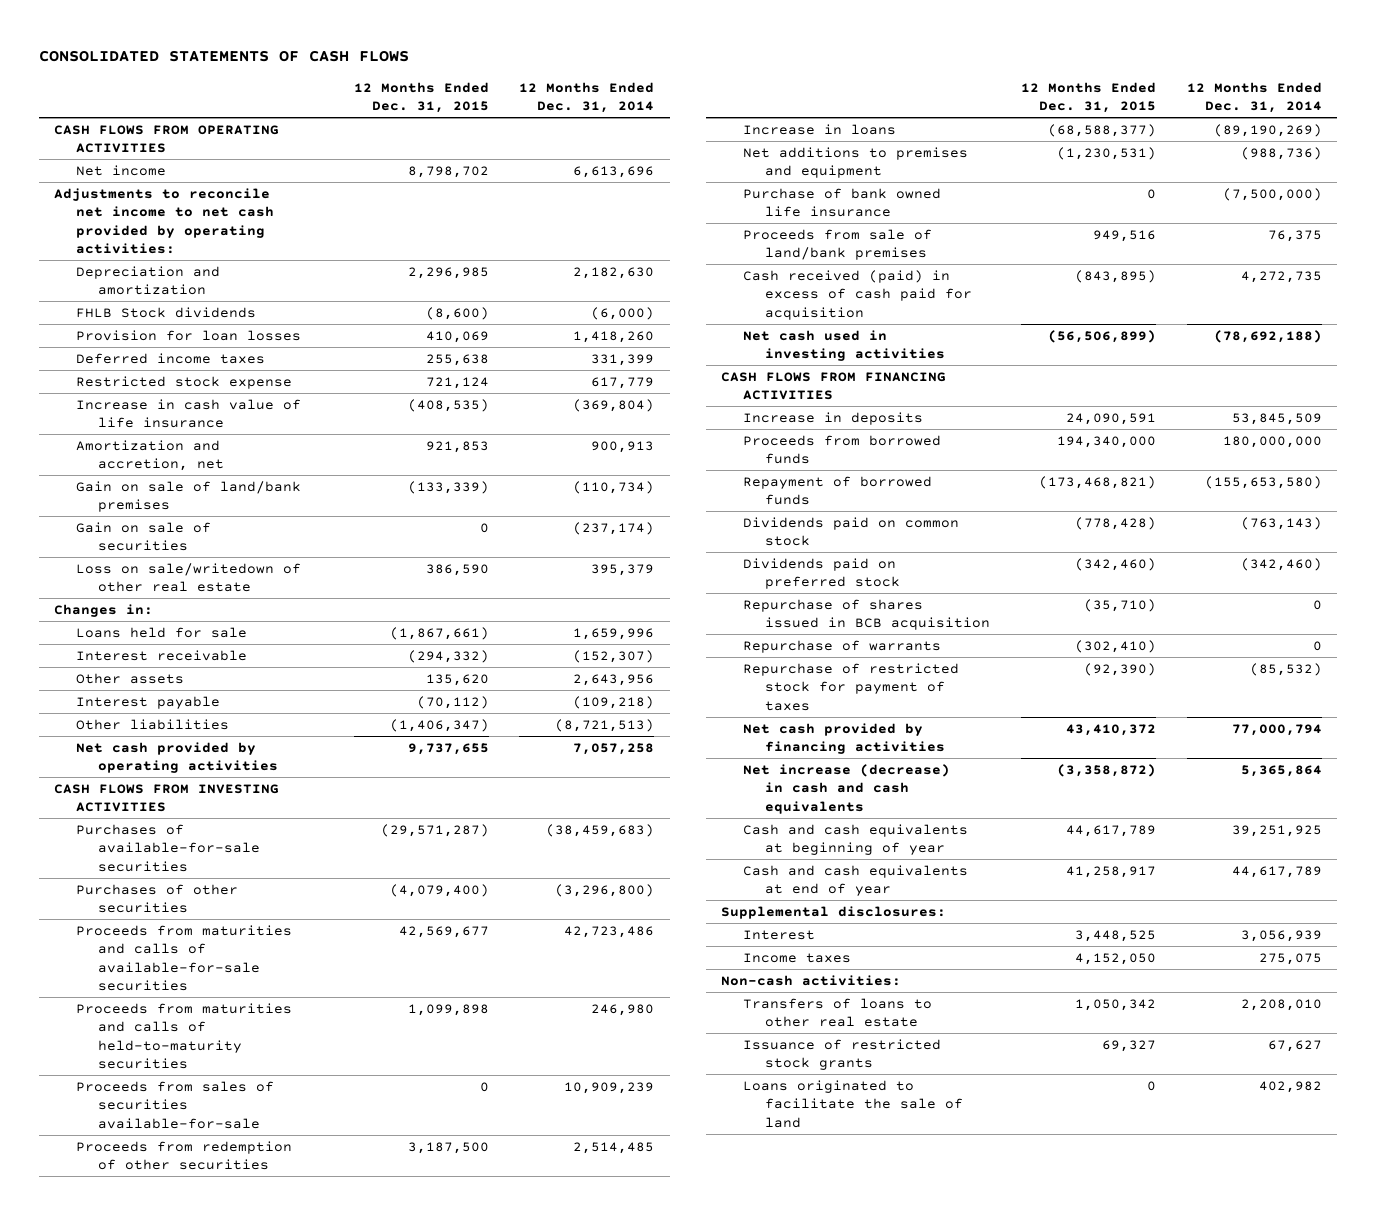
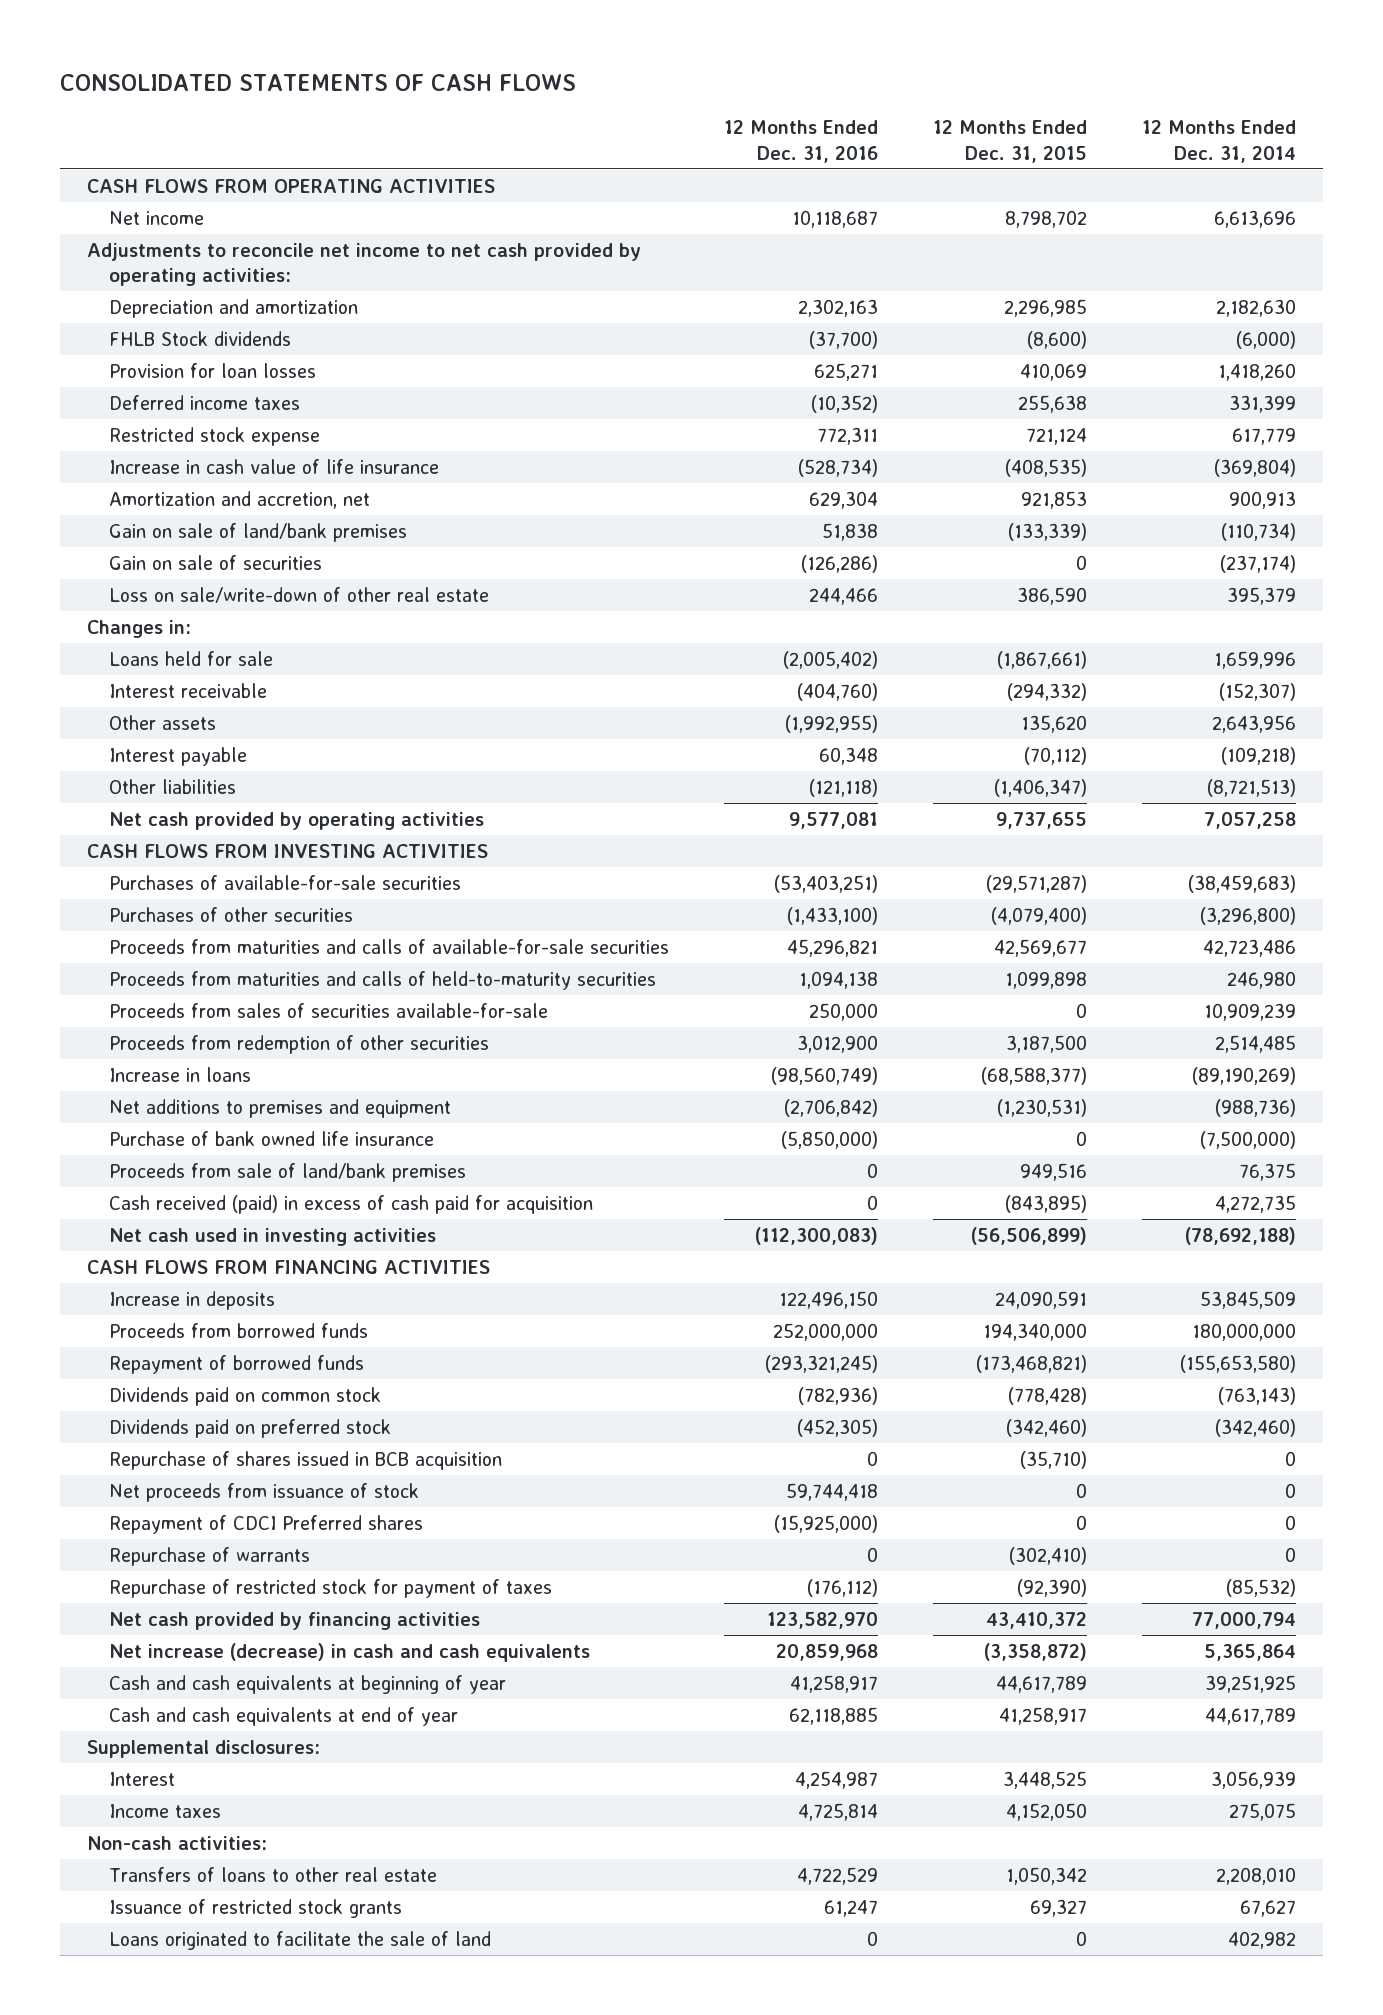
- | 12 Months Ended Dec. 31, 2015 | 12 Months Ended Dec. 31, 2014
+ | 12 Months Ended Dec. 31, 2016 | 12 Months Ended Dec. 31, 2015 | 12 Months Ended Dec. 31, 2014
- Loss on sale/writedown of other real estate | 386,590 | 395,379
+ Loss on sale/write-down of other real estate | 244,466 | 386,590 | 395,379
+ Net proceeds from issuance of stock | 59,744,418 | 0 | 0
+ Repayment of CDCI Preferred shares | (15,925,000) | 0 | 0

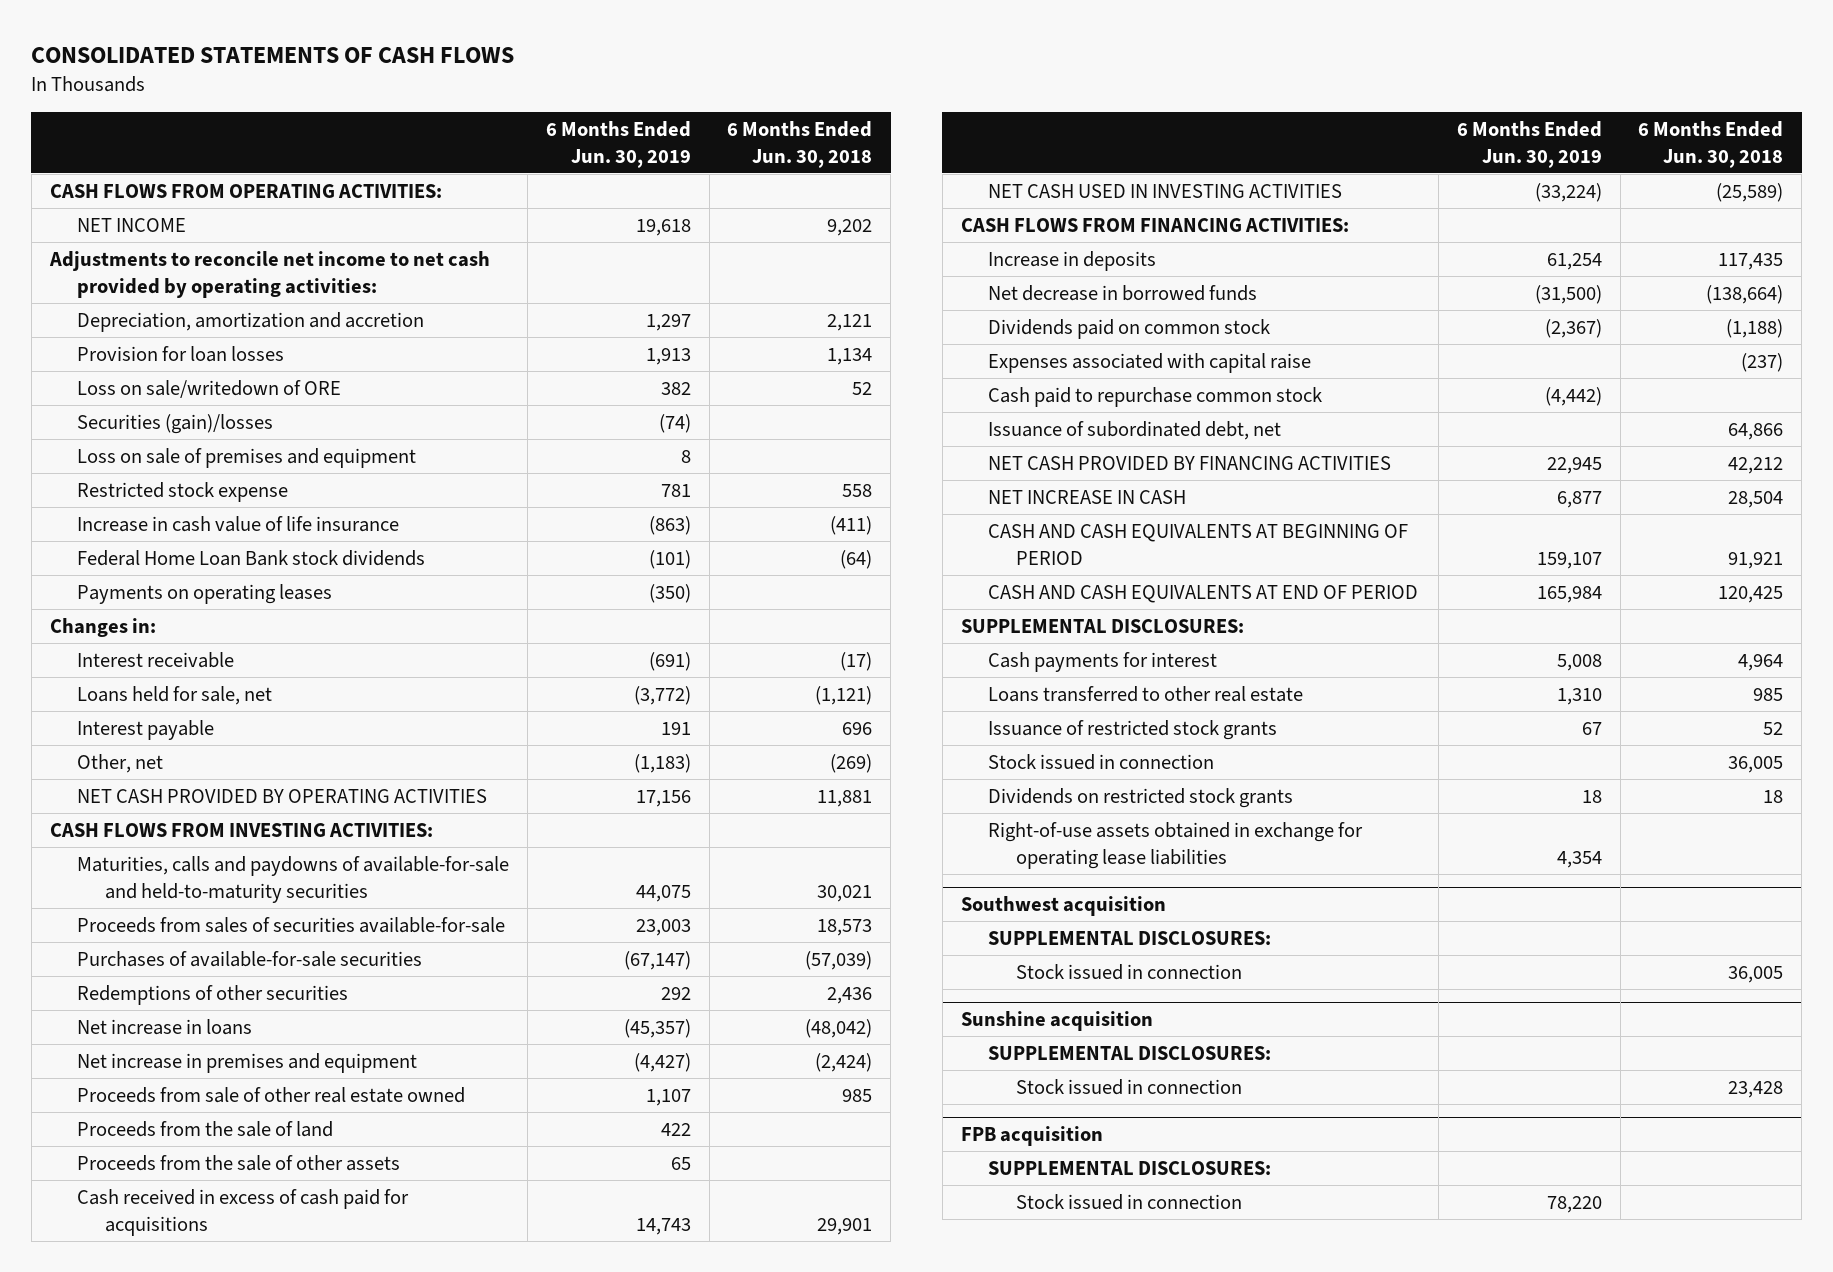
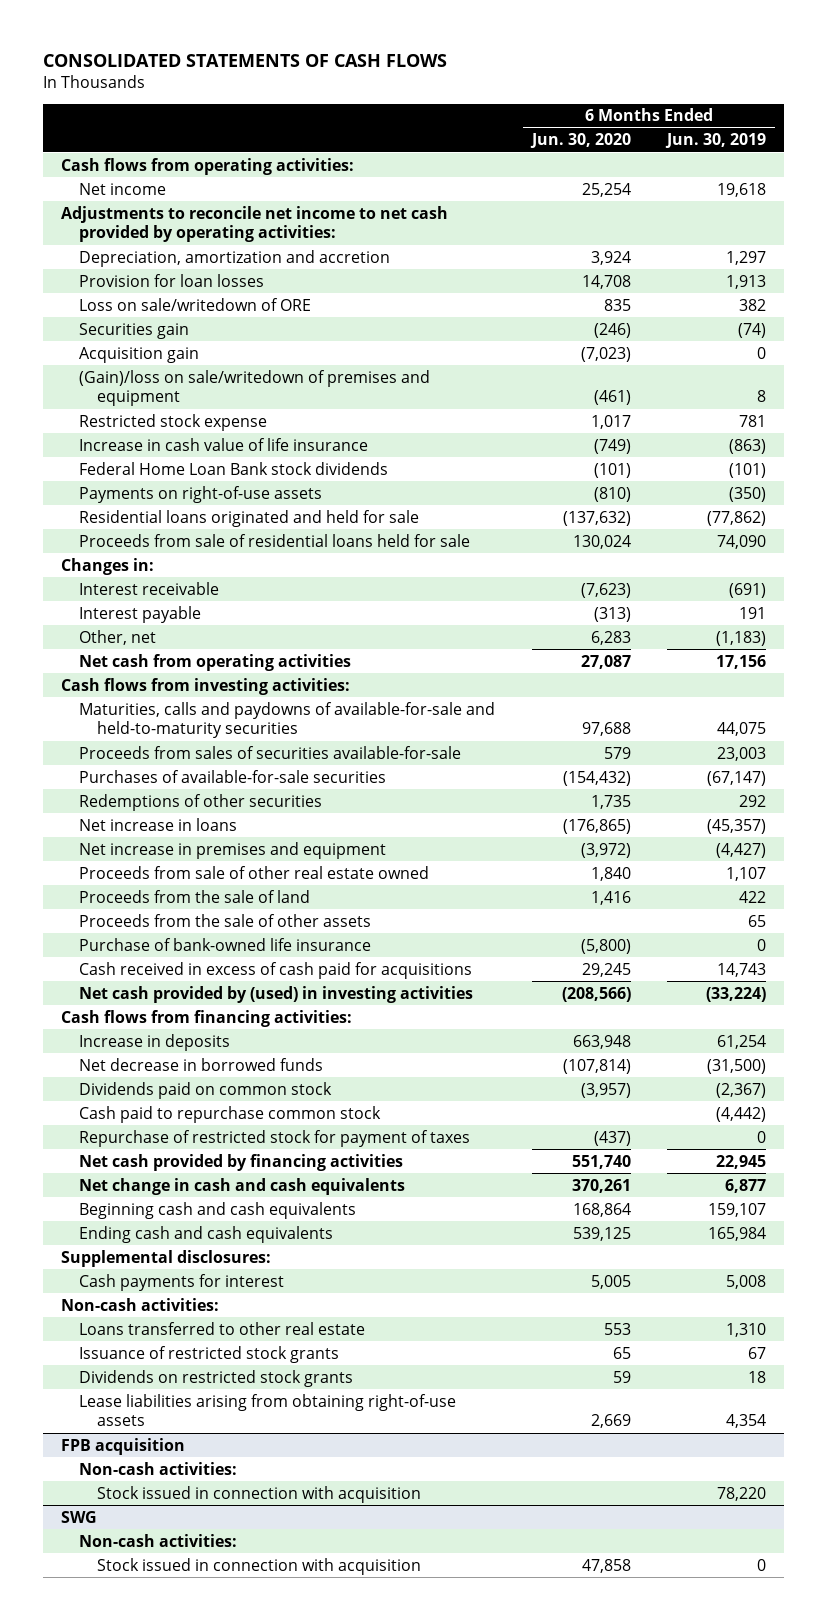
- | 6 Months Ended Jun. 30, 2019 | 6 Months Ended Jun. 30, 2018
+ | 6 Months Ended Jun. 30, 2020 | 6 Months Ended Jun. 30, 2019
- CASH FLOWS FROM OPERATING ACTIVITIES:
- NET INCOME | 19,618 | 9,202
+ Cash flows from operating activities:
+ Net income | 25,254 | 19,618
- Securities (gain)/losses | (74) |
- Loss on sale of premises and equipment | 8 |
+ Securities gain | (246) | (74)
+ Acquisition gain | (7,023) | 0
+ (Gain)/loss on sale/writedown of premises and equipment | (461) | 8
- Payments on operating leases | (350) |
+ Payments on right-of-use assets | (810) | (350)
+ Residential loans originated and held for sale | (137,632) | (77,862)
+ Proceeds from sale of residential loans held for sale | 130,024 | 74,090
- Loans held for sale, net | (3,772) | (1,121)
- NET CASH PROVIDED BY OPERATING ACTIVITIES | 17,156 | 11,881
- CASH FLOWS FROM INVESTING ACTIVITIES:
+ Net cash from operating activities | 27,087 | 17,156
+ Cash flows from investing activities:
+ Purchase of bank-owned life insurance | (5,800) | 0
- NET CASH USED IN INVESTING ACTIVITIES | (33,224) | (25,589)
- CASH FLOWS FROM FINANCING ACTIVITIES:
+ Net cash provided by (used) in investing activities | (208,566) | (33,224)
+ Cash flows from financing activities:
- Expenses associated with capital raise | | (237)
- Issuance of subordinated debt, net | | 64,866
- NET CASH PROVIDED BY FINANCING ACTIVITIES | 22,945 | 42,212
- NET INCREASE IN CASH | 6,877 | 28,504
- CASH AND CASH EQUIVALENTS AT BEGINNING OF PERIOD | 159,107 | 91,921
- CASH AND CASH EQUIVALENTS AT END OF PERIOD | 165,984 | 120,425
- SUPPLEMENTAL DISCLOSURES:
+ Repurchase of restricted stock for payment of taxes | (437) | 0
+ Net cash provided by financing activities | 551,740 | 22,945
+ Net change in cash and cash equivalents | 370,261 | 6,877
+ Beginning cash and cash equivalents | 168,864 | 159,107
+ Ending cash and cash equivalents | 539,125 | 165,984
+ Supplemental disclosures:
+ Non-cash activities:
- Stock issued in connection | | 36,005
- Right-of-use assets obtained in exchange for operating lease liabilities | 4,354 |
- Southwest acquisition
- SUPPLEMENTAL DISCLOSURES:
- Stock issued in connection | | 36,005
- Sunshine acquisition
- SUPPLEMENTAL DISCLOSURES:
- Stock issued in connection | | 23,428
+ Lease liabilities arising from obtaining right-of-use assets | 2,669 | 4,354
@ FPB acquisition
- SUPPLEMENTAL DISCLOSURES:
- Stock issued in connection | 78,220 |
+ Non-cash activities:
+ Stock issued in connection with acquisition | | 78,220
+ SWG
+ Non-cash activities:
+ Stock issued in connection with acquisition | 47,858 | 0

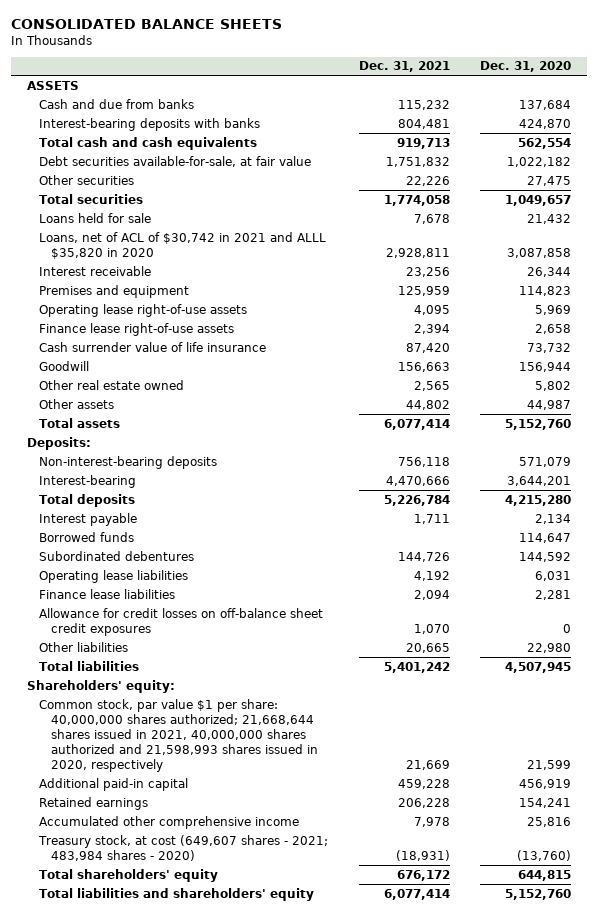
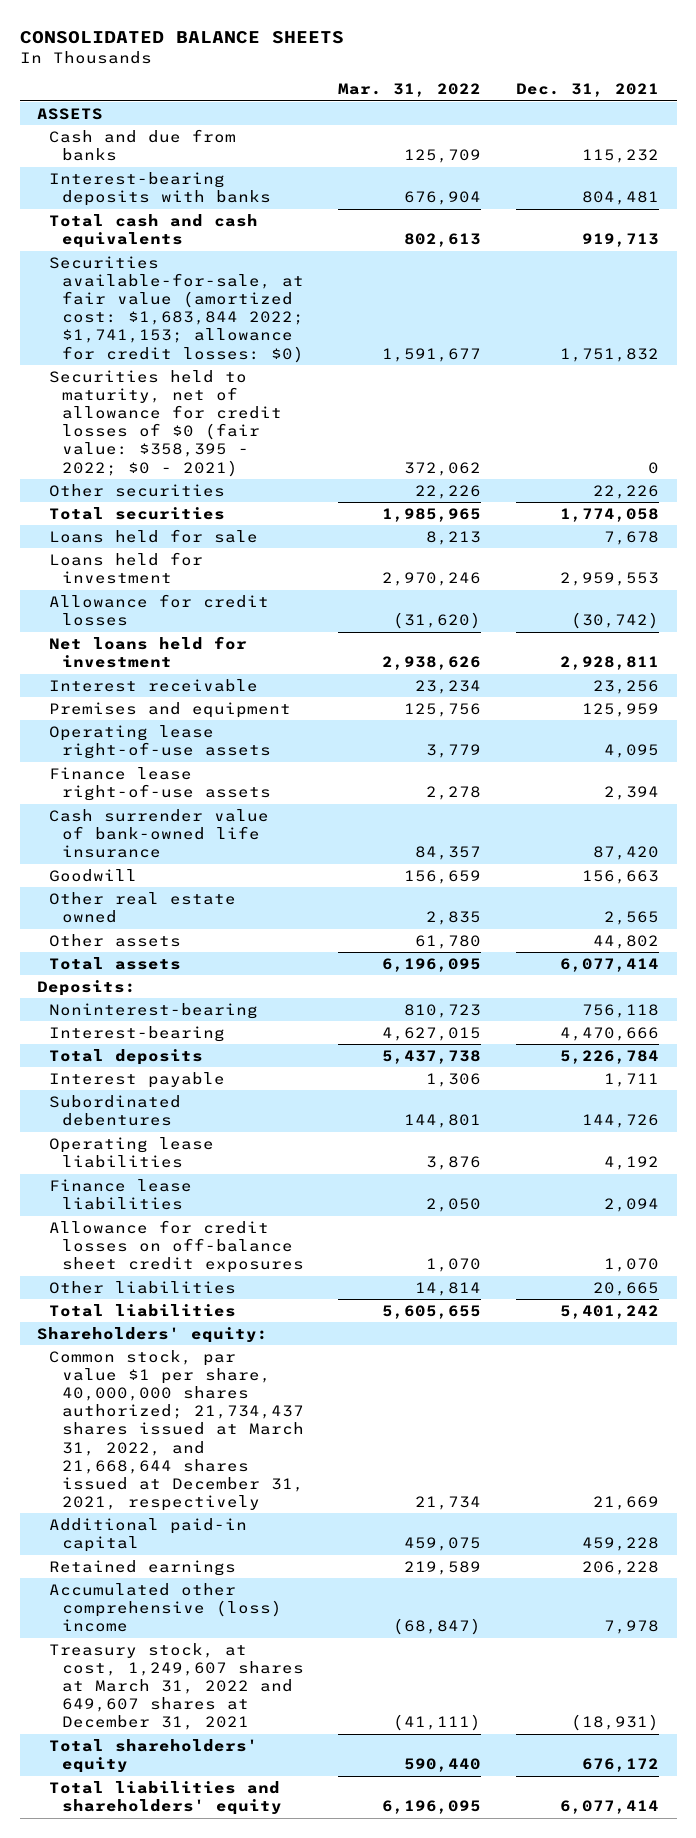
- | Dec. 31, 2021 | Dec. 31, 2020
+ | Mar. 31, 2022 | Dec. 31, 2021
- Debt securities available-for-sale, at fair value | 1,751,832 | 1,022,182
+ Securities available-for-sale, at fair value (amortized cost: $1,683,844 2022; $1,741,153; allowance for credit losses: $0) | 1,591,677 | 1,751,832
+ Securities held to maturity, net of allowance for credit losses of $0 (fair value: $358,395 - 2022; $0 - 2021) | 372,062 | 0
- Loans, net of ACL of $30,742 in 2021 and ALLL $35,820 in 2020 | 2,928,811 | 3,087,858
+ Loans held for investment | 2,970,246 | 2,959,553
+ Allowance for credit losses | (31,620) | (30,742)
+ Net loans held for investment | 2,938,626 | 2,928,811
- Cash surrender value of life insurance | 87,420 | 73,732
+ Cash surrender value of bank-owned life insurance | 84,357 | 87,420
- Non-interest-bearing deposits | 756,118 | 571,079
+ Noninterest-bearing | 810,723 | 756,118
- Borrowed funds | | 114,647
- Common stock, par value $1 per share: 40,000,000 shares authorized; 21,668,644 shares issued in 2021, 40,000,000 shares authorized and 21,598,993 shares issued in 2020, respectively | 21,669 | 21,599
+ Common stock, par value $1 per share, 40,000,000 shares authorized; 21,734,437 shares issued at March 31, 2022, and 21,668,644 shares issued at December 31, 2021, respectively | 21,734 | 21,669
- Accumulated other comprehensive income | 7,978 | 25,816
- Treasury stock, at cost (649,607 shares - 2021; 483,984 shares - 2020) | (18,931) | (13,760)
+ Accumulated other comprehensive (loss) income | (68,847) | 7,978
+ Treasury stock, at cost, 1,249,607 shares at March 31, 2022 and 649,607 shares at December 31, 2021 | (41,111) | (18,931)

